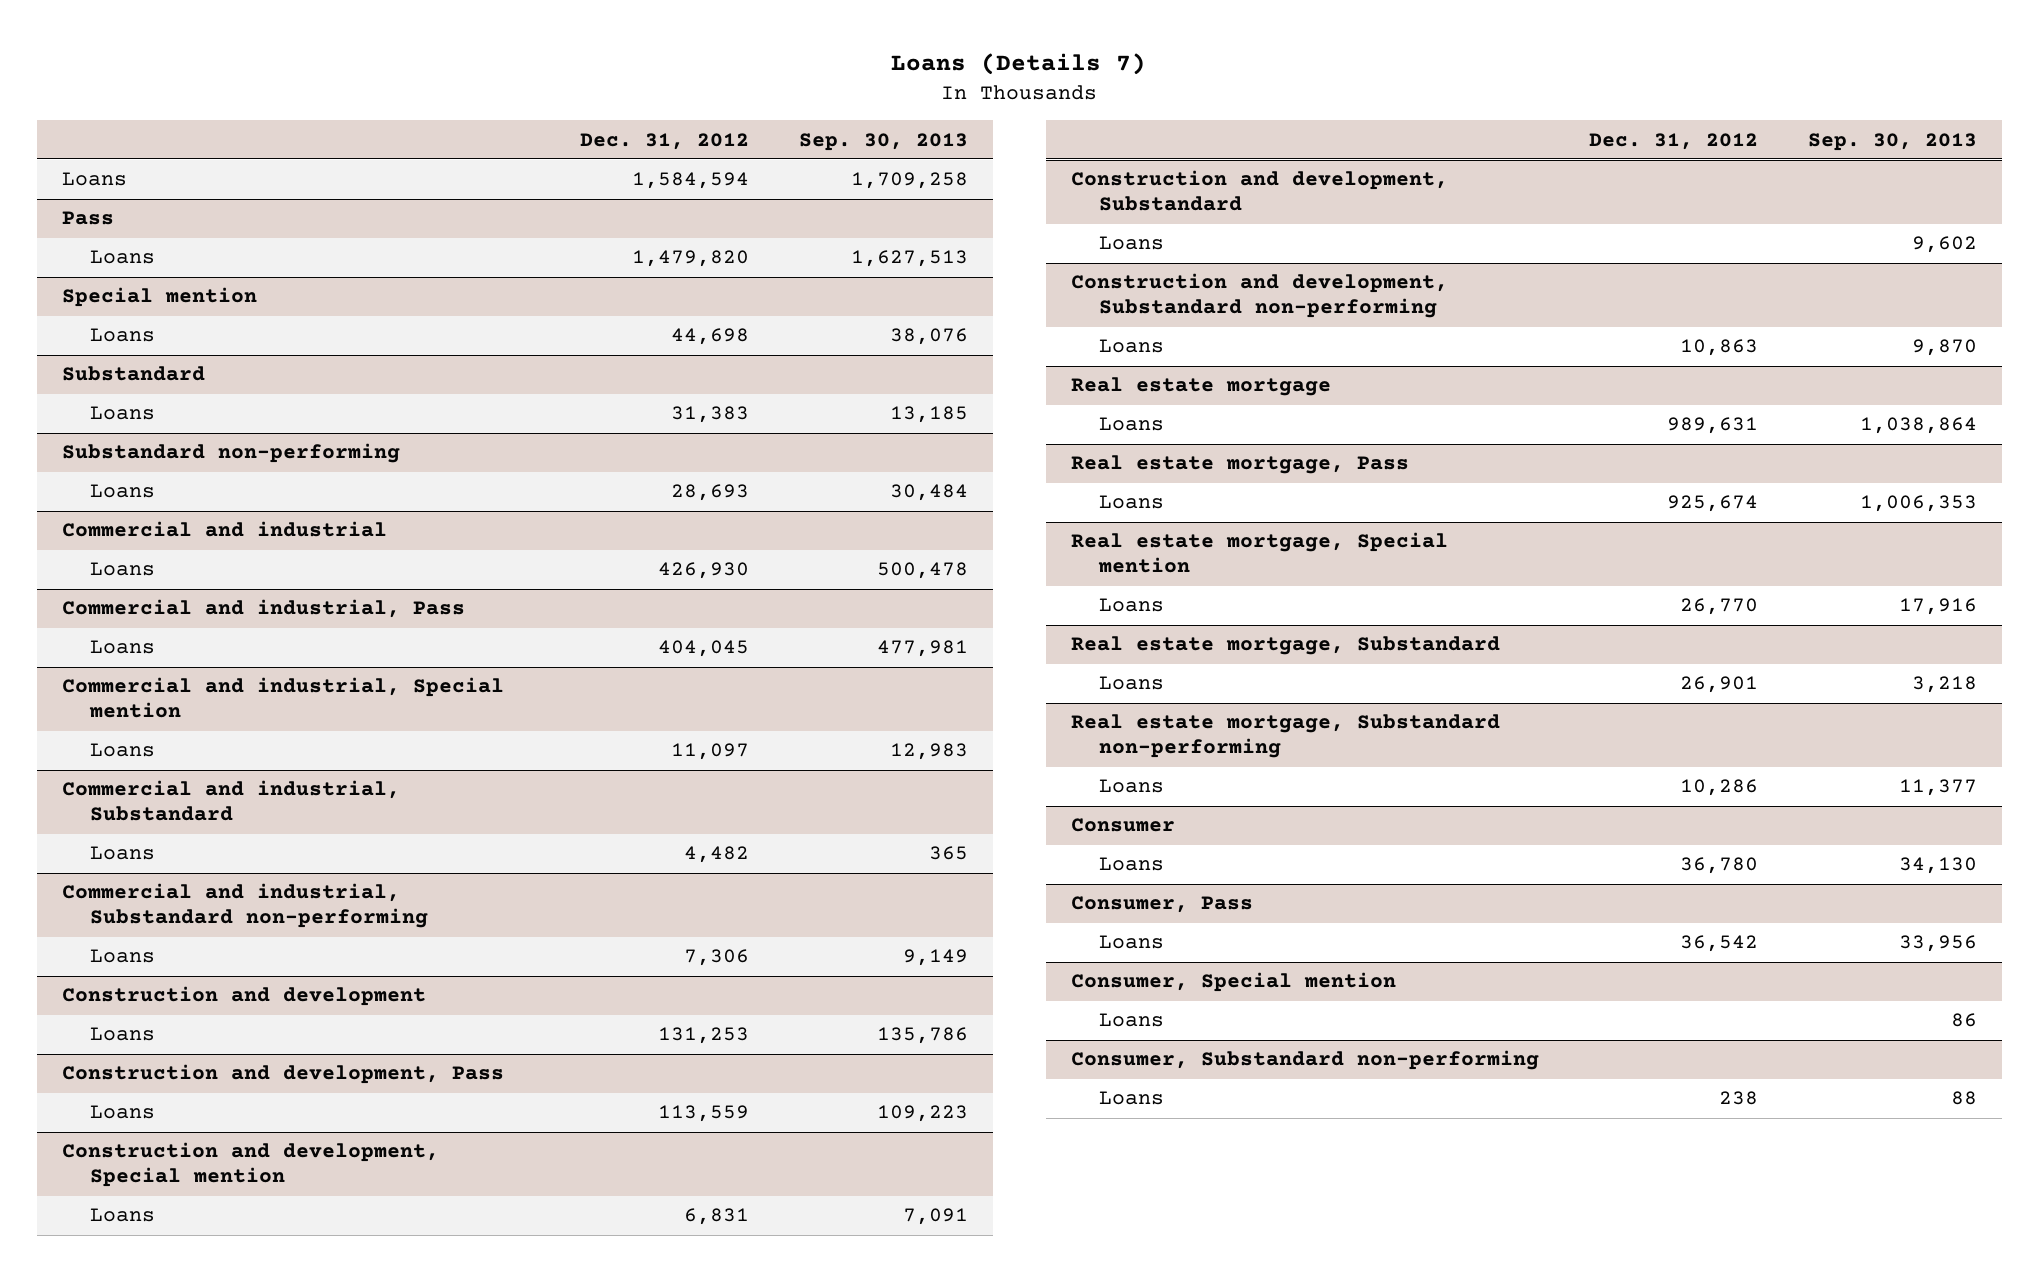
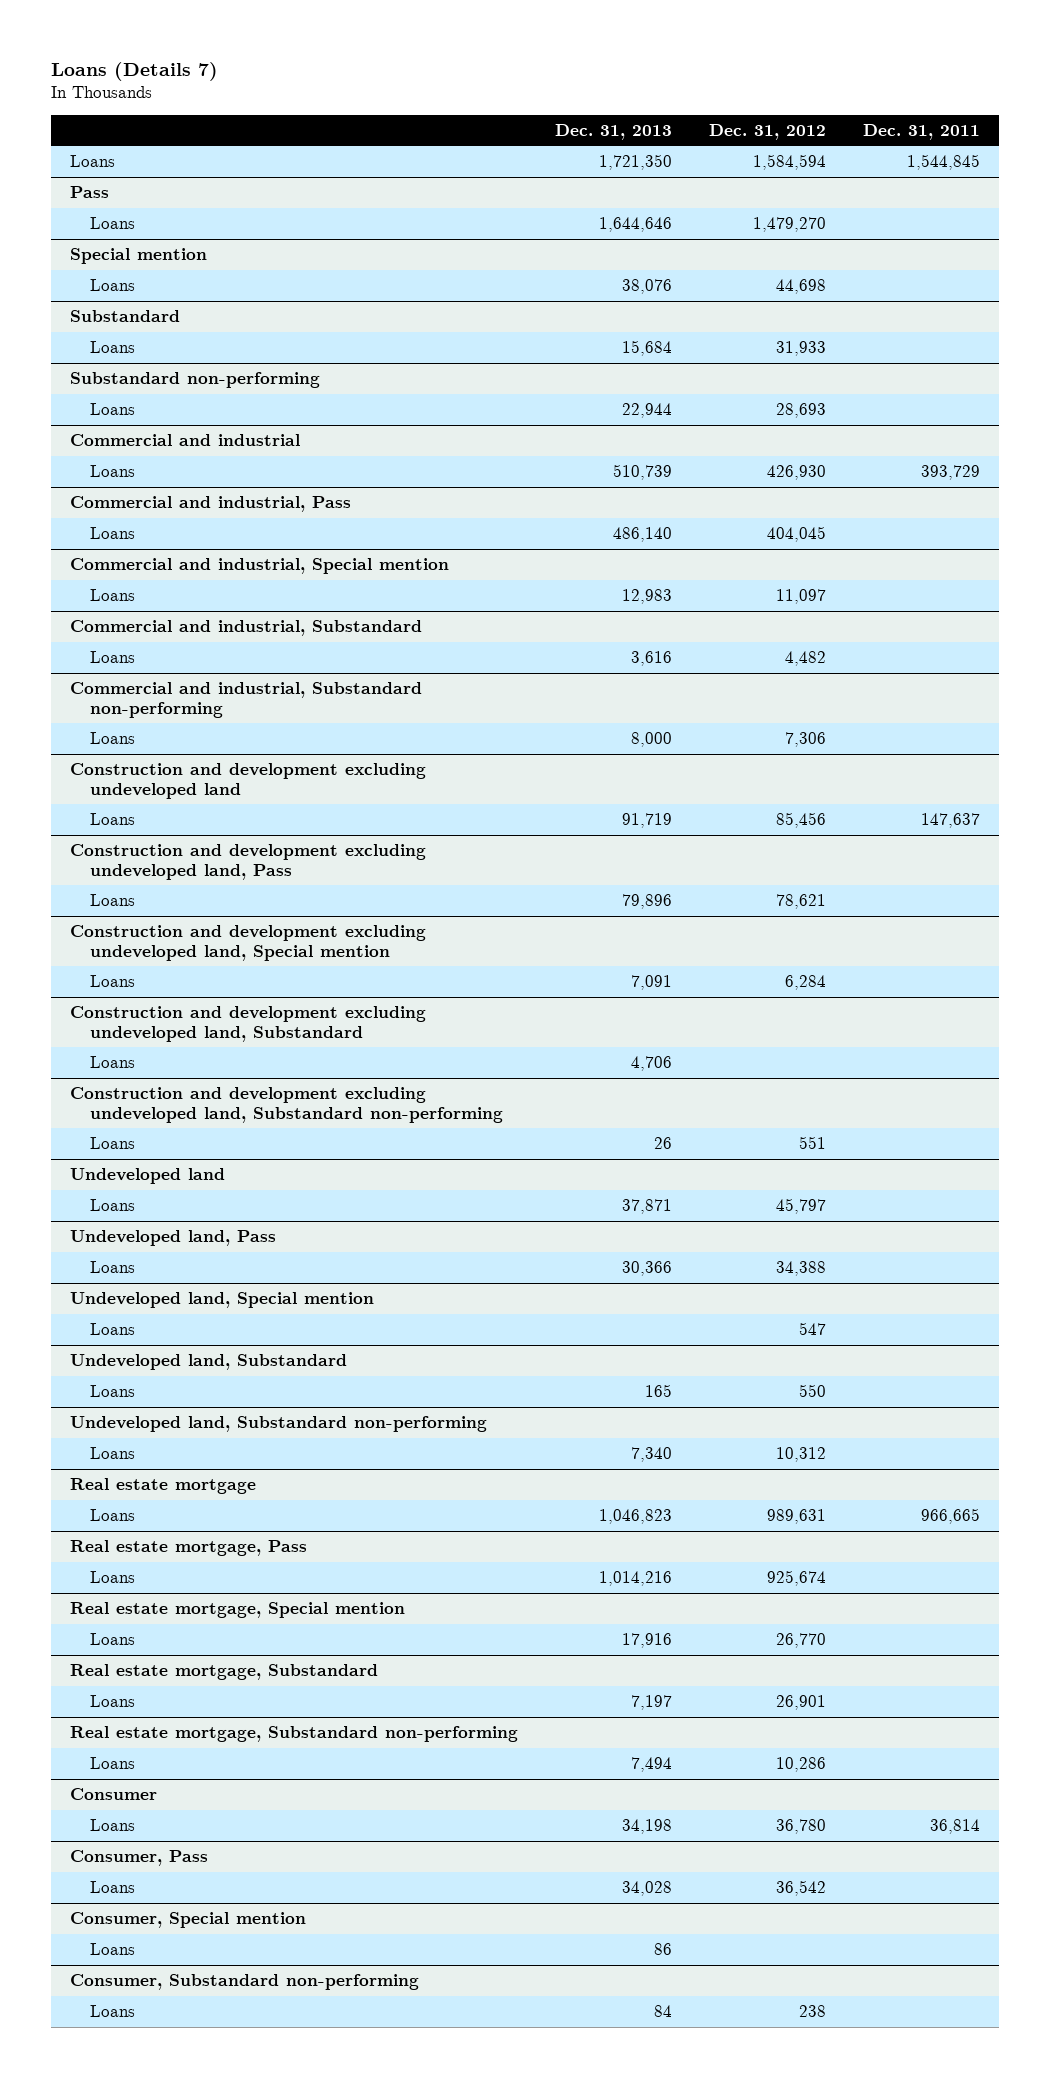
- | Dec. 31, 2012 | Sep. 30, 2013
+ | Dec. 31, 2013 | Dec. 31, 2012 | Dec. 31, 2011
@ Pass
- Loans | 1,479,820 | 1,627,513
+ Loans | 1,644,646 | 1,479,270 |
@ Substandard
- Loans | 31,383 | 13,185
+ Loans | 15,684 | 31,933 |
- Construction and development
- Loans | 131,253 | 135,786
- Construction and development, Pass
- Loans | 113,559 | 109,223
- Construction and development, Special mention
- Loans | 6,831 | 7,091
- Construction and development, Substandard
+ Construction and development excluding undeveloped land
+ Loans | 91,719 | 85,456 | 147,637
+ Construction and development excluding undeveloped land, Pass
+ Loans | 79,896 | 78,621 |
+ Construction and development excluding undeveloped land, Special mention
+ Loans | 7,091 | 6,284 |
+ Construction and development excluding undeveloped land, Substandard
- Construction and development, Substandard non-performing
- Loans | 10,863 | 9,870
+ Construction and development excluding undeveloped land, Substandard non-performing
+ Loans | 26 | 551 |
+ Undeveloped land
+ Loans | 37,871 | 45,797 |
+ Undeveloped land, Pass
+ Loans | 30,366 | 34,388 |
+ Undeveloped land, Special mention
+ Loans | | 547 |
+ Undeveloped land, Substandard
+ Loans | 165 | 550 |
+ Undeveloped land, Substandard non-performing
+ Loans | 7,340 | 10,312 |

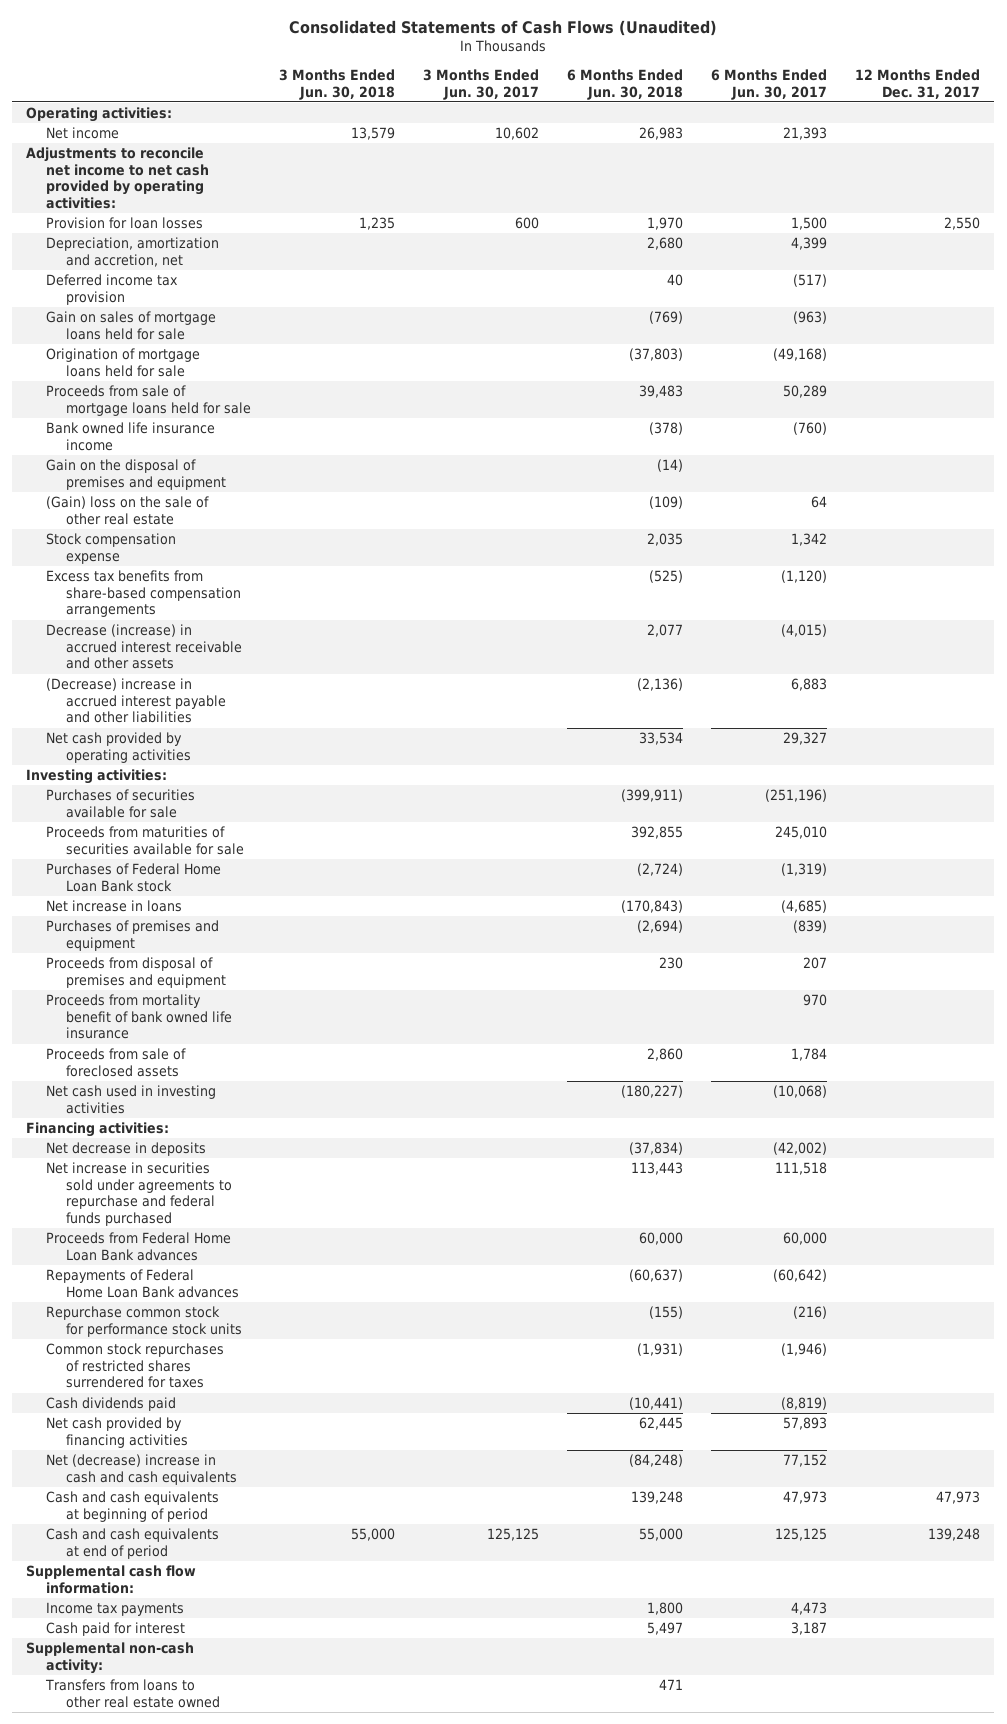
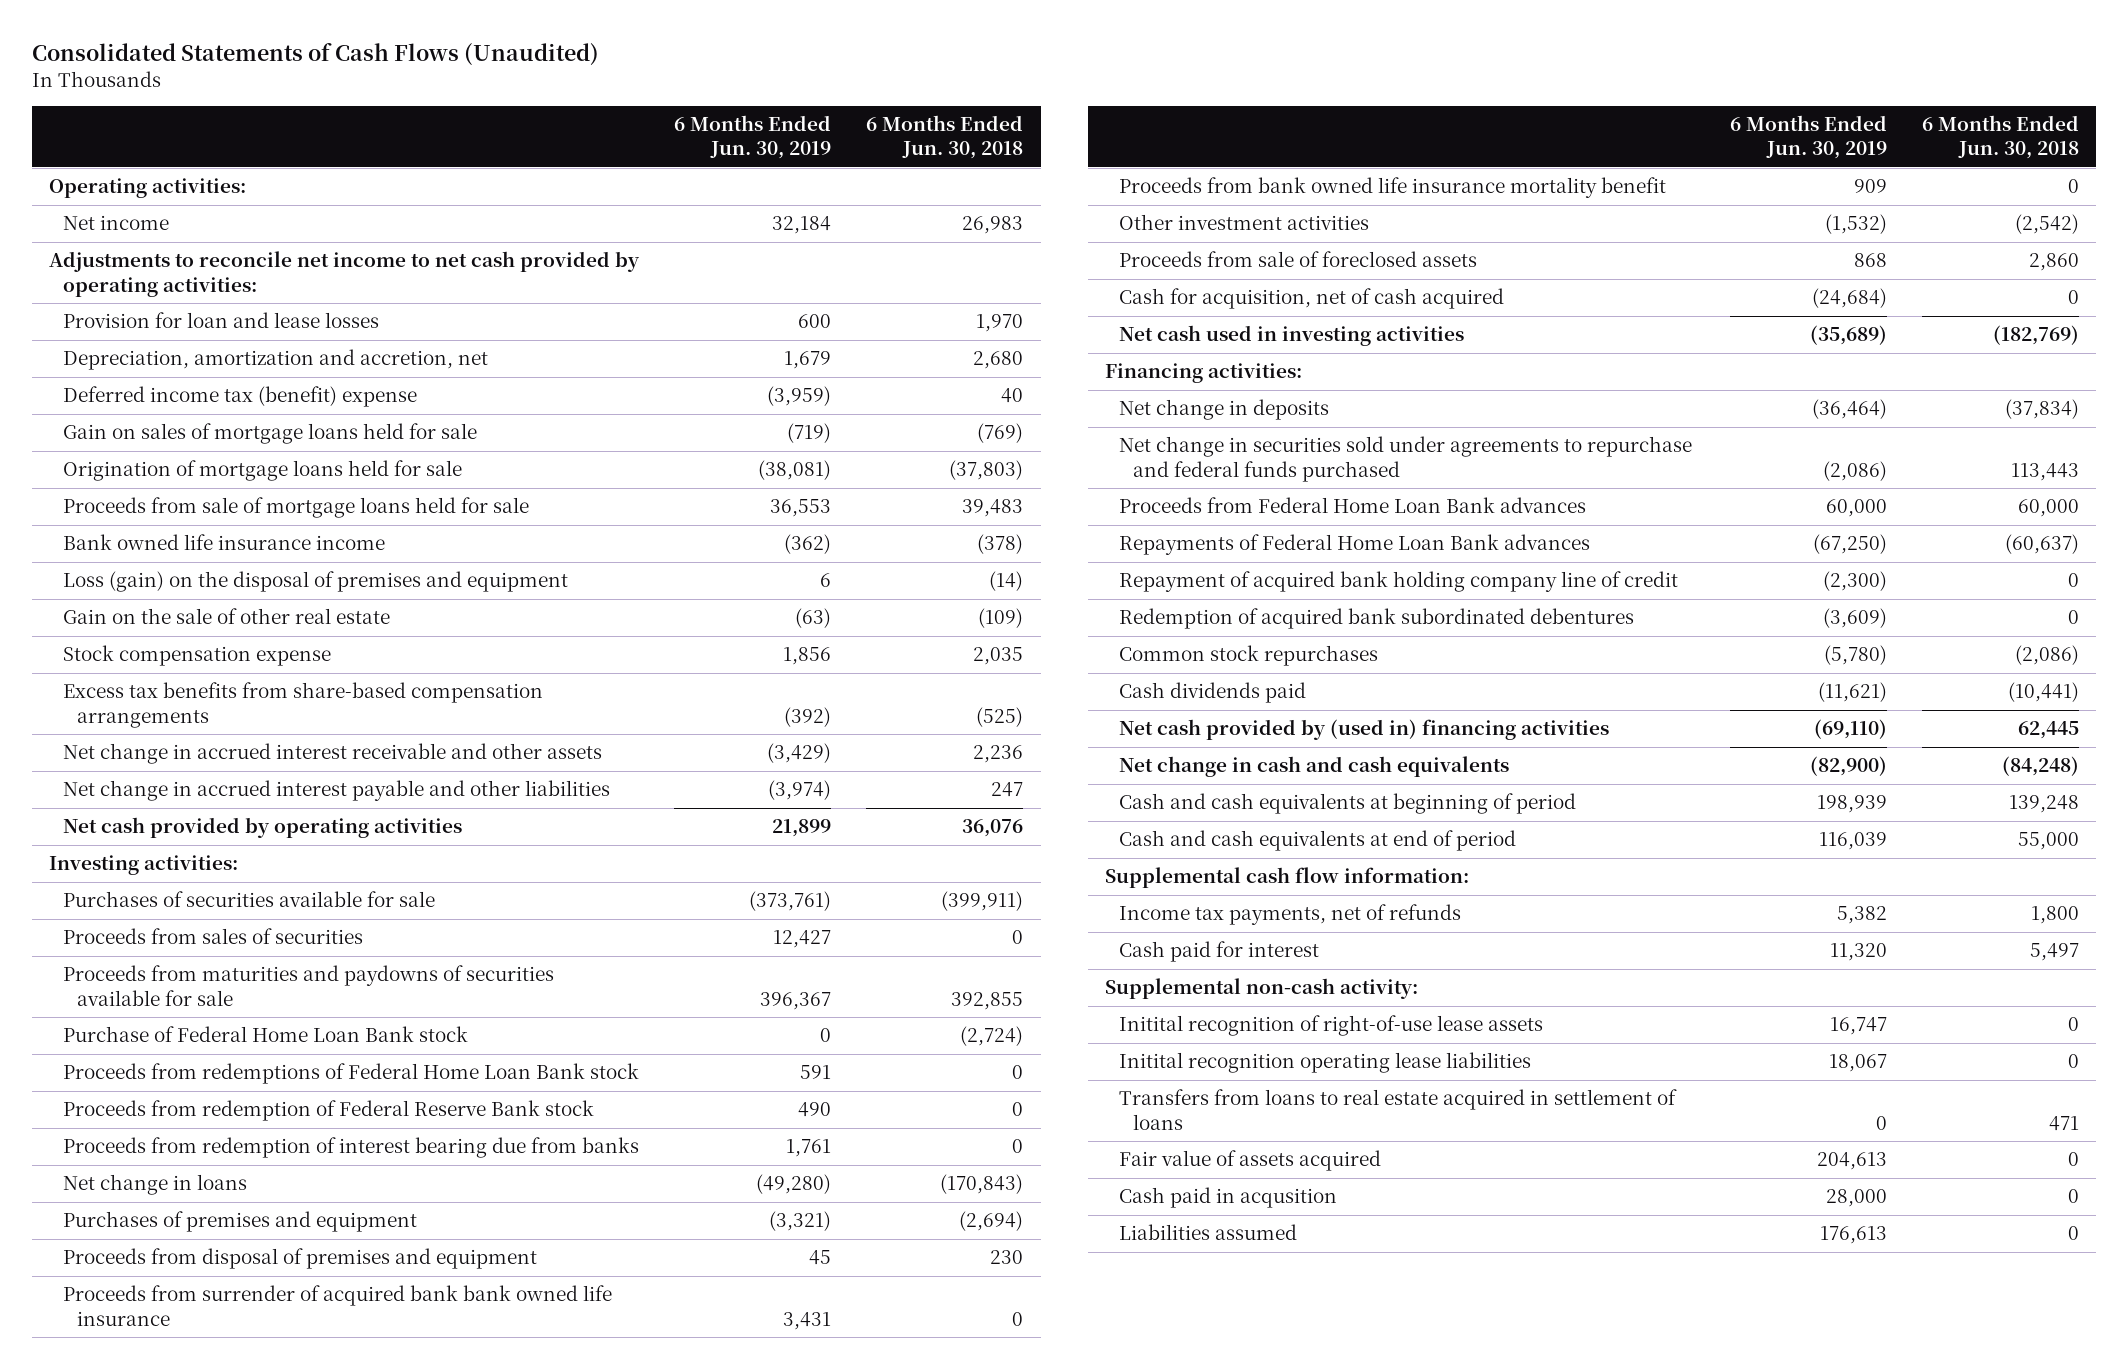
- | 3 Months Ended Jun. 30, 2018 | 3 Months Ended Jun. 30, 2017 | 6 Months Ended Jun. 30, 2018 | 6 Months Ended Jun. 30, 2017 | 12 Months Ended Dec. 31, 2017
+ | 6 Months Ended Jun. 30, 2019 | 6 Months Ended Jun. 30, 2018
- Provision for loan losses | 1,235 | 600 | 1,970 | 1,500 | 2,550
+ Provision for loan and lease losses | 600 | 1,970
- Deferred income tax provision | | | 40 | (517) |
+ Deferred income tax (benefit) expense | (3,959) | 40
- Gain on the disposal of premises and equipment | | | (14) | |
- (Gain) loss on the sale of other real estate | | | (109) | 64 |
+ Loss (gain) on the disposal of premises and equipment | 6 | (14)
+ Gain on the sale of other real estate | (63) | (109)
- Decrease (increase) in accrued interest receivable and other assets | | | 2,077 | (4,015) |
- (Decrease) increase in accrued interest payable and other liabilities | | | (2,136) | 6,883 |
- Net cash provided by operating activities | | | 33,534 | 29,327 |
+ Net change in accrued interest receivable and other assets | (3,429) | 2,236
+ Net change in accrued interest payable and other liabilities | (3,974) | 247
+ Net cash provided by operating activities | 21,899 | 36,076
- Proceeds from maturities of securities available for sale | | | 392,855 | 245,010 |
- Purchases of Federal Home Loan Bank stock | | | (2,724) | (1,319) |
- Net increase in loans | | | (170,843) | (4,685) |
+ Proceeds from sales of securities | 12,427 | 0
+ Proceeds from maturities and paydowns of securities available for sale | 396,367 | 392,855
+ Purchase of Federal Home Loan Bank stock | 0 | (2,724)
+ Proceeds from redemptions of Federal Home Loan Bank stock | 591 | 0
+ Proceeds from redemption of Federal Reserve Bank stock | 490 | 0
+ Proceeds from redemption of interest bearing due from banks | 1,761 | 0
+ Net change in loans | (49,280) | (170,843)
- Proceeds from mortality benefit of bank owned life insurance | | | | 970 |
+ Proceeds from surrender of acquired bank bank owned life insurance | 3,431 | 0
+ Proceeds from bank owned life insurance mortality benefit | 909 | 0
+ Other investment activities | (1,532) | (2,542)
- Net cash used in investing activities | | | (180,227) | (10,068) |
+ Cash for acquisition, net of cash acquired | (24,684) | 0
+ Net cash used in investing activities | (35,689) | (182,769)
- Net decrease in deposits | | | (37,834) | (42,002) |
- Net increase in securities sold under agreements to repurchase and federal funds purchased | | | 113,443 | 111,518 |
+ Net change in deposits | (36,464) | (37,834)
+ Net change in securities sold under agreements to repurchase and federal funds purchased | (2,086) | 113,443
- Repurchase common stock for performance stock units | | | (155) | (216) |
- Common stock repurchases of restricted shares surrendered for taxes | | | (1,931) | (1,946) |
+ Repayment of acquired bank holding company line of credit | (2,300) | 0
+ Redemption of acquired bank subordinated debentures | (3,609) | 0
+ Common stock repurchases | (5,780) | (2,086)
- Net cash provided by financing activities | | | 62,445 | 57,893 |
- Net (decrease) increase in cash and cash equivalents | | | (84,248) | 77,152 |
+ Net cash provided by (used in) financing activities | (69,110) | 62,445
+ Net change in cash and cash equivalents | (82,900) | (84,248)
- Income tax payments | | | 1,800 | 4,473 |
+ Income tax payments, net of refunds | 5,382 | 1,800
- Transfers from loans to other real estate owned | | | 471 | |
+ Initital recognition of right-of-use lease assets | 16,747 | 0
+ Initital recognition operating lease liabilities | 18,067 | 0
+ Transfers from loans to real estate acquired in settlement of loans | 0 | 471
+ Fair value of assets acquired | 204,613 | 0
+ Cash paid in acqusition | 28,000 | 0
+ Liabilities assumed | 176,613 | 0

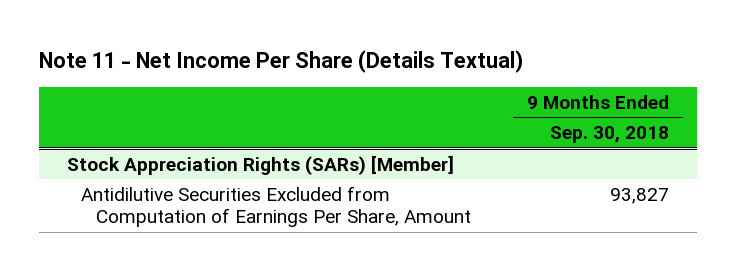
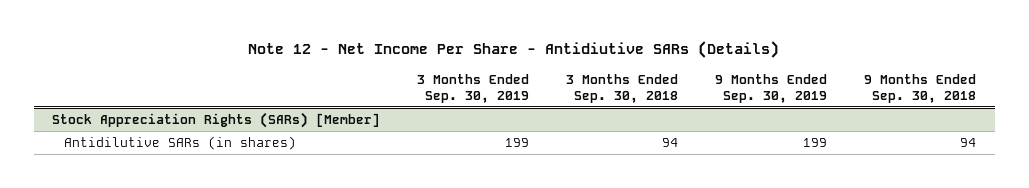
- Note 11 - Net Income Per Share (Details Textual)
+ Note 12 - Net Income Per Share - Antidiutive SARs (Details)
- | 9 Months Ended Sep. 30, 2018
+ | 3 Months Ended Sep. 30, 2019 | 3 Months Ended Sep. 30, 2018 | 9 Months Ended Sep. 30, 2019 | 9 Months Ended Sep. 30, 2018
@ Stock Appreciation Rights (SARs) [Member]
- Antidilutive Securities Excluded from Computation of Earnings Per Share, Amount | 93,827
+ Antidilutive SARs (in shares) | 199 | 94 | 199 | 94

